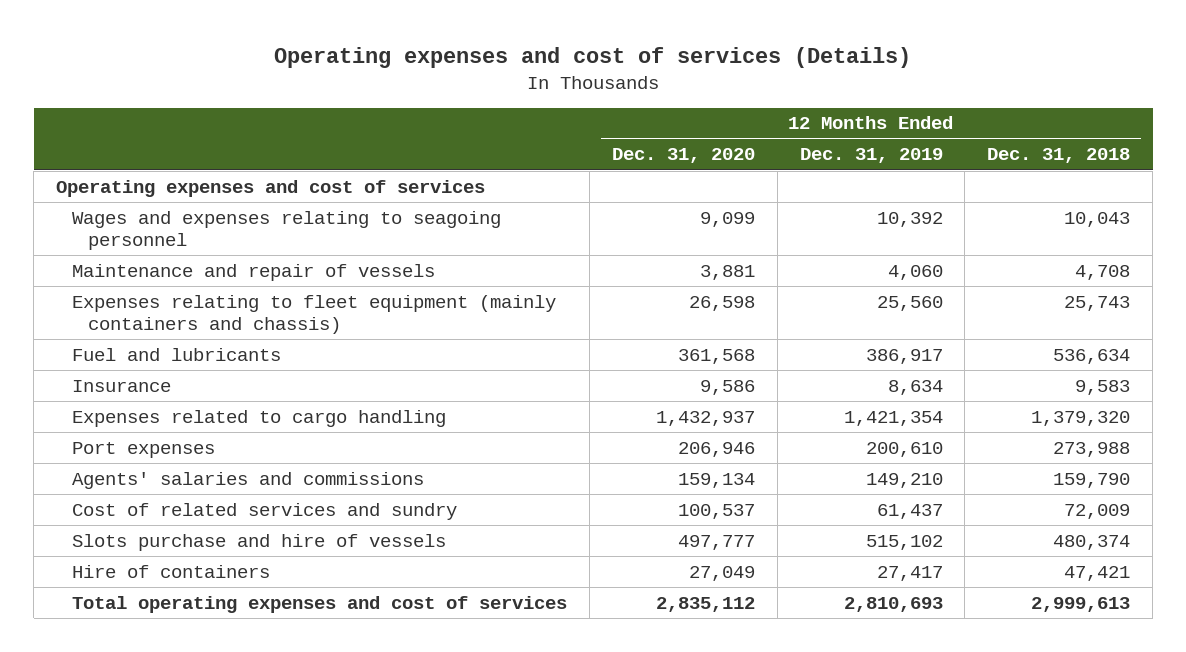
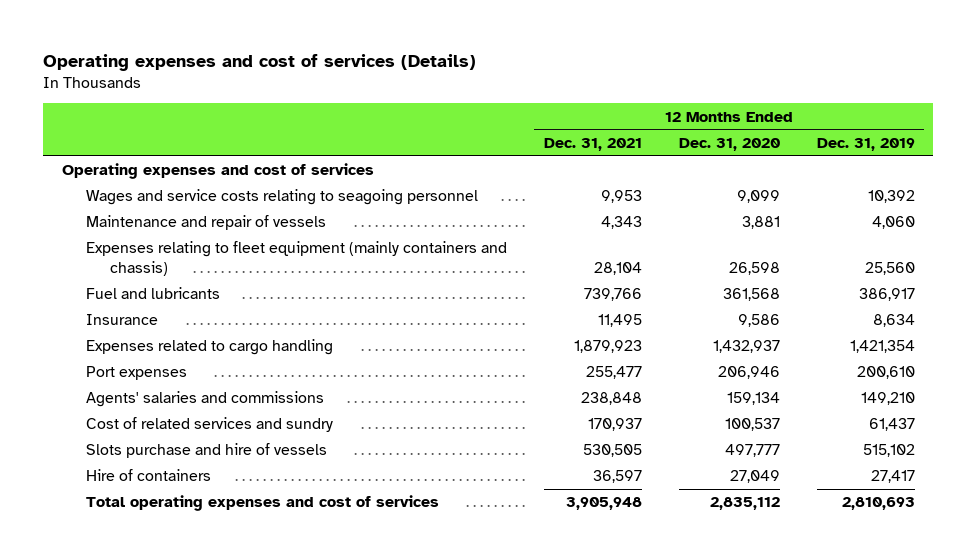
- | 12 Months Ended Dec. 31, 2020 | 12 Months Ended Dec. 31, 2019 | 12 Months Ended Dec. 31, 2018
+ | 12 Months Ended Dec. 31, 2021 | 12 Months Ended Dec. 31, 2020 | 12 Months Ended Dec. 31, 2019
- Wages and expenses relating to seagoing personnel | 9,099 | 10,392 | 10,043
+ Wages and service costs relating to seagoing personnel | 9,953 | 9,099 | 10,392

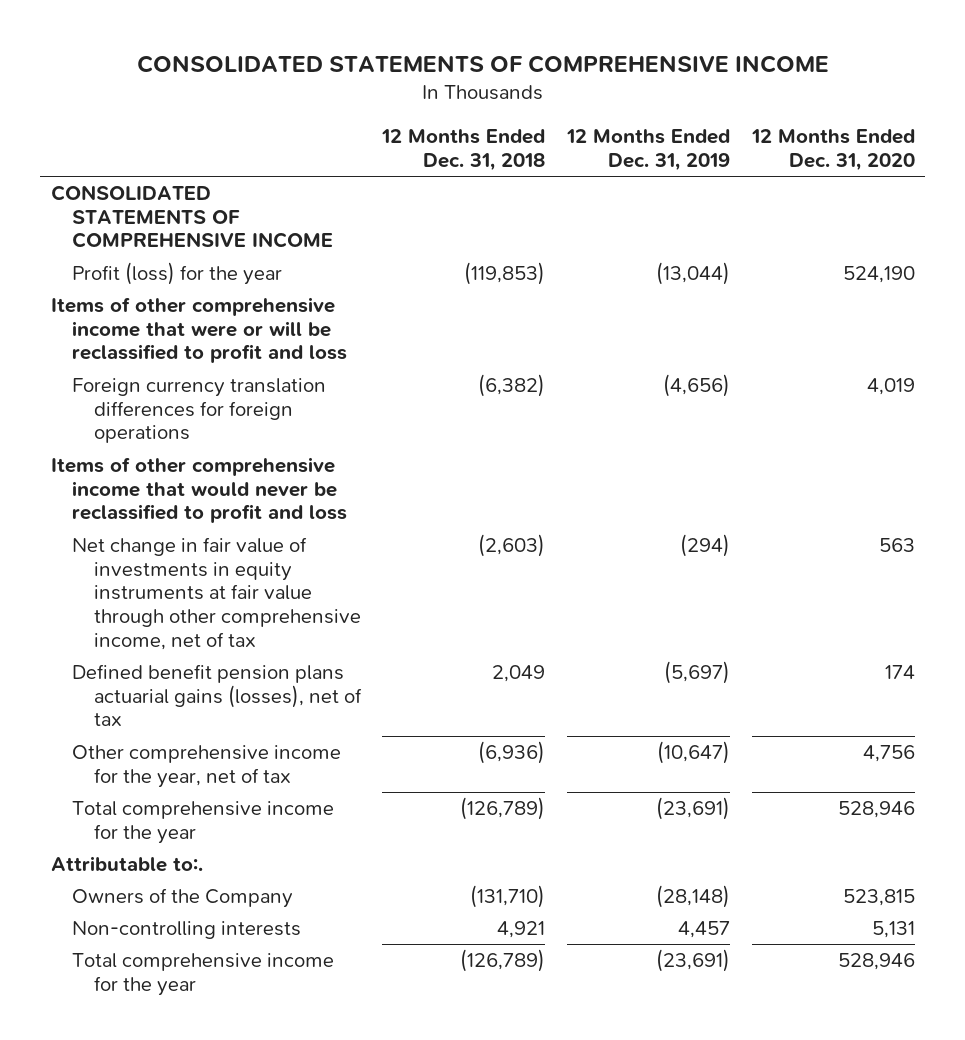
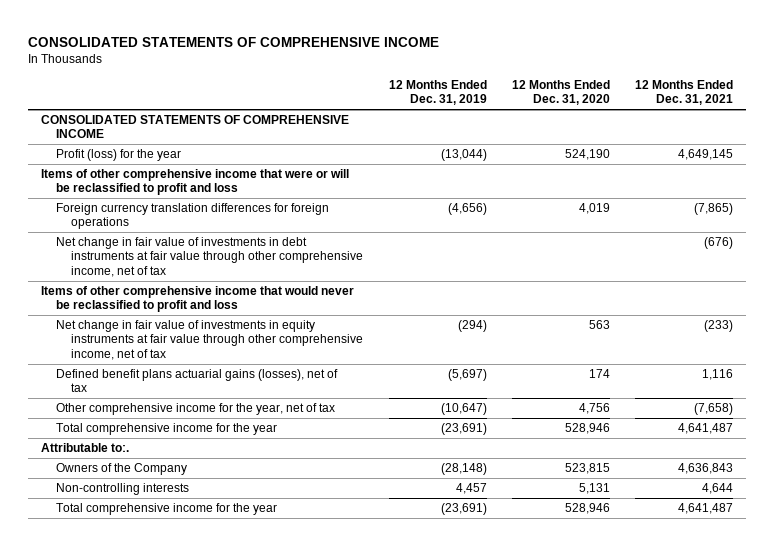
- | 12 Months Ended Dec. 31, 2018 | 12 Months Ended Dec. 31, 2019 | 12 Months Ended Dec. 31, 2020
+ | 12 Months Ended Dec. 31, 2019 | 12 Months Ended Dec. 31, 2020 | 12 Months Ended Dec. 31, 2021
+ Net change in fair value of investments in debt instruments at fair value through other comprehensive income, net of tax | | | (676)
- Defined benefit pension plans actuarial gains (losses), net of tax | 2,049 | (5,697) | 174
+ Defined benefit plans actuarial gains (losses), net of tax | (5,697) | 174 | 1,116

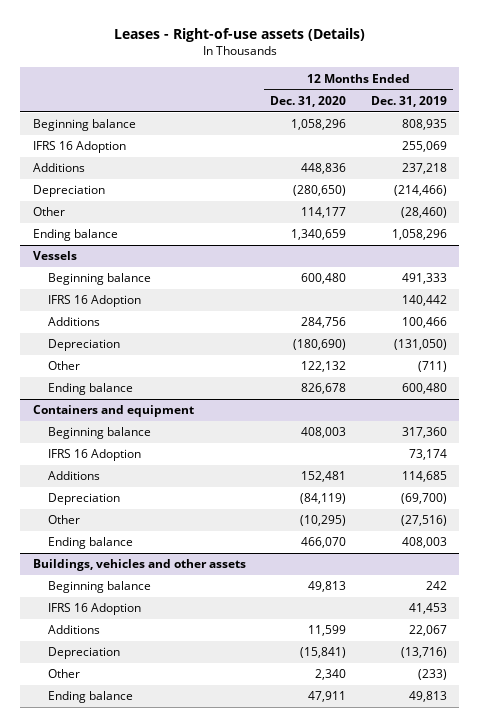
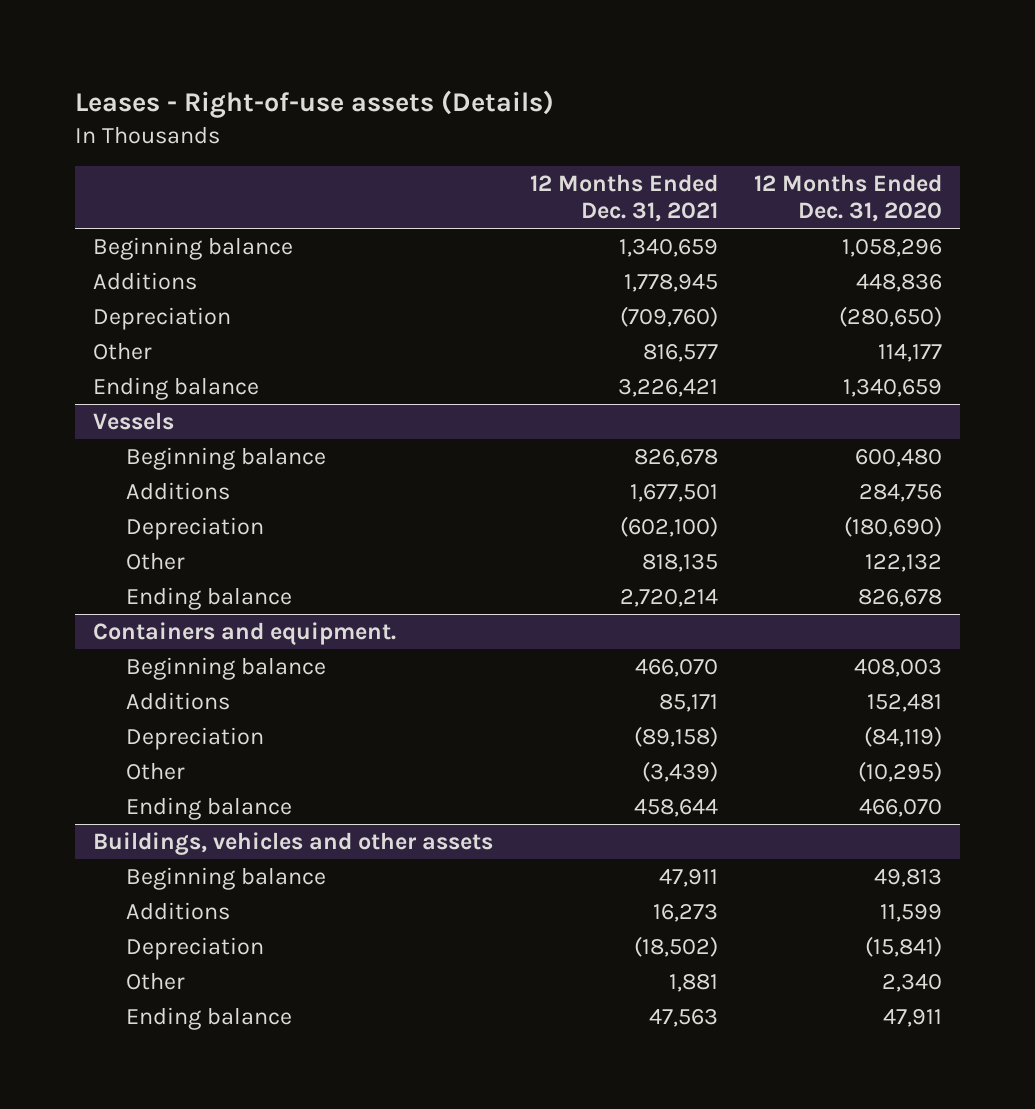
- | 12 Months Ended Dec. 31, 2020 | 12 Months Ended Dec. 31, 2019
+ | 12 Months Ended Dec. 31, 2021 | 12 Months Ended Dec. 31, 2020
- IFRS 16 Adoption | | 255,069
@ Vessels
- IFRS 16 Adoption | | 140,442
- Containers and equipment
+ Containers and equipment.
- IFRS 16 Adoption | | 73,174
@ Buildings, vehicles and other assets
- IFRS 16 Adoption | | 41,453

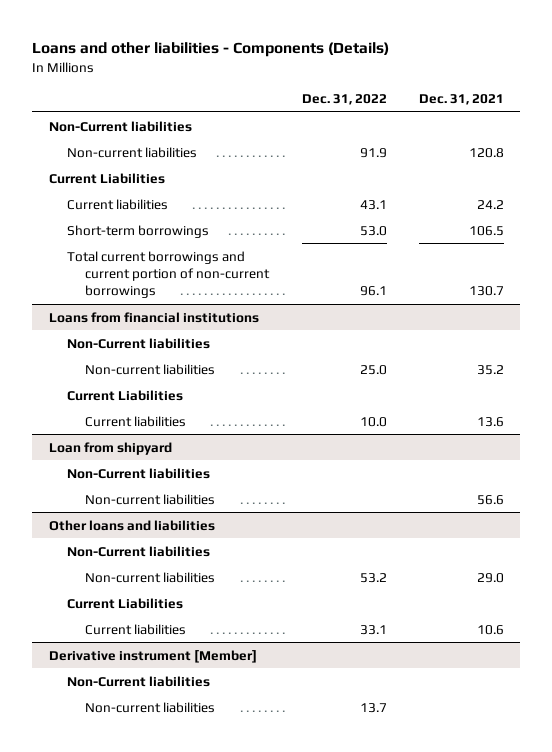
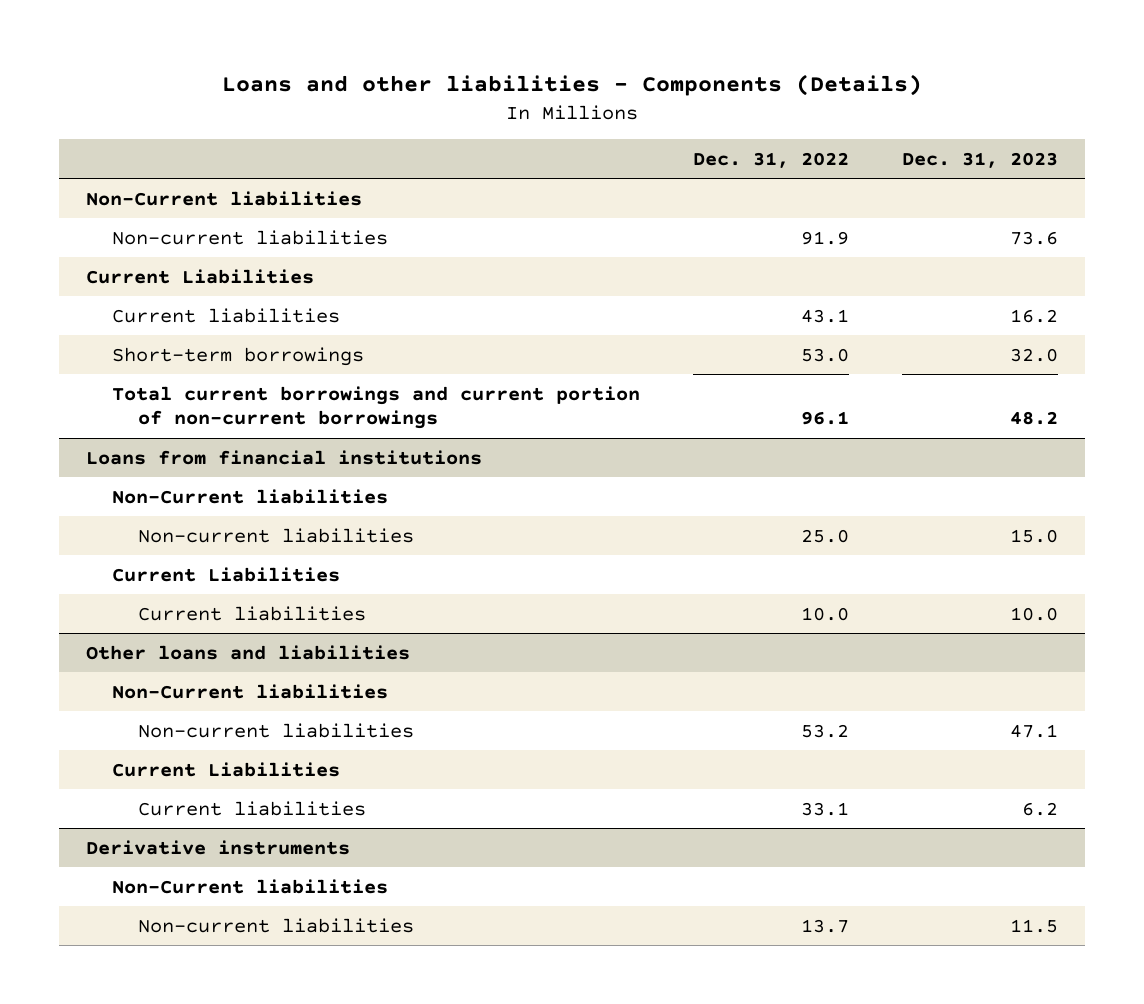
- | Dec. 31, 2022 | Dec. 31, 2021
+ | Dec. 31, 2022 | Dec. 31, 2023
- Loan from shipyard
- Non-Current liabilities
- Non-current liabilities | | 56.6
- Derivative instrument [Member]
+ Derivative instruments

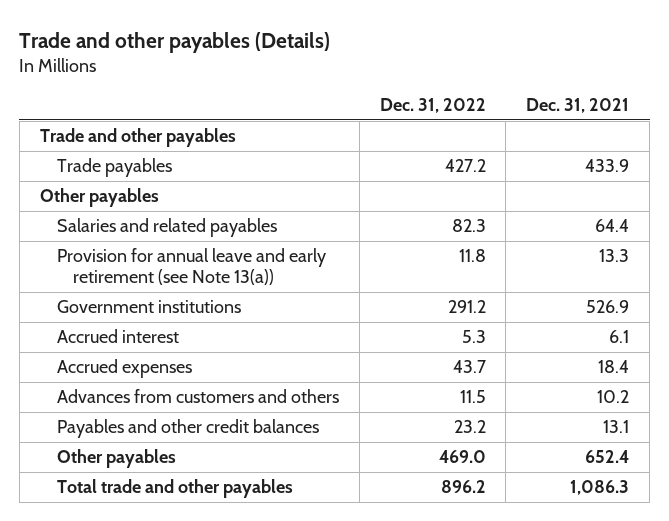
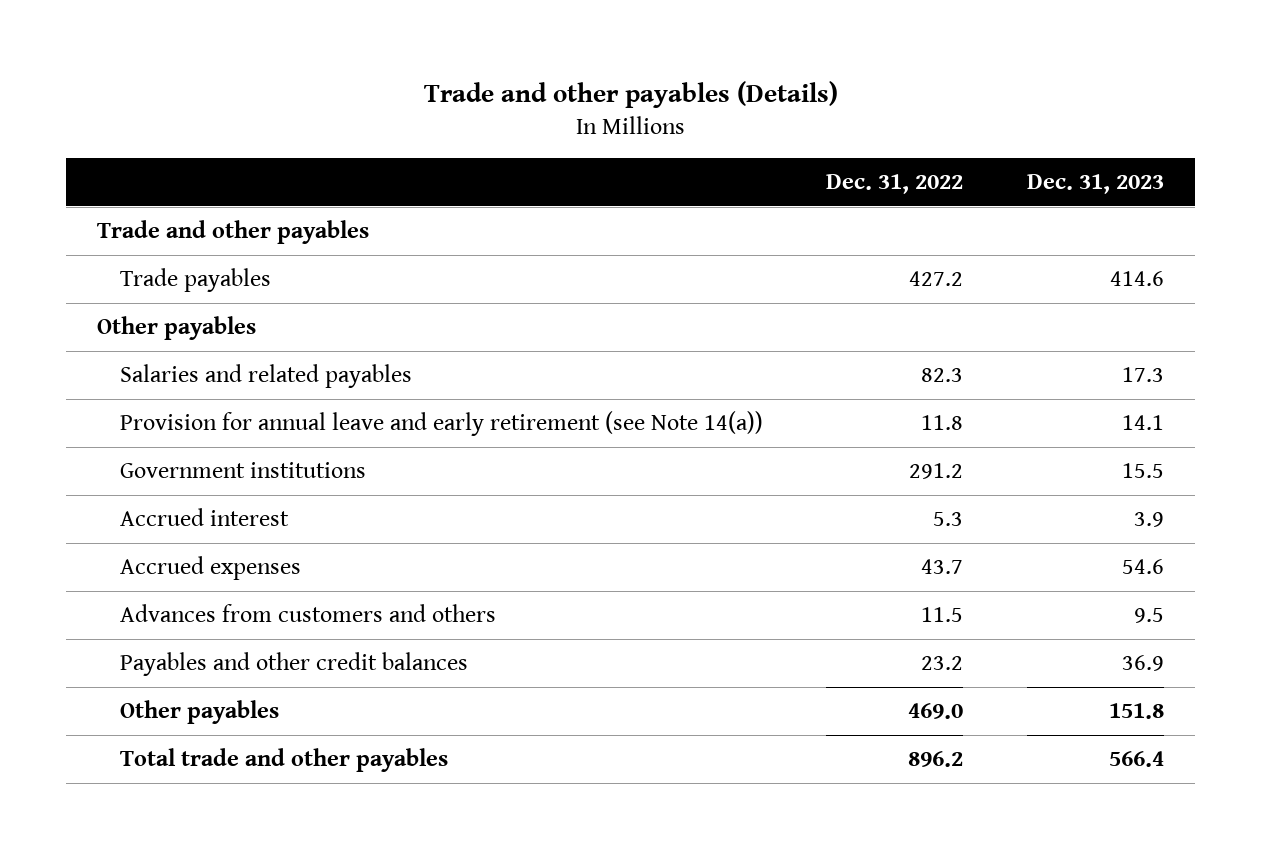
- | Dec. 31, 2022 | Dec. 31, 2021
+ | Dec. 31, 2022 | Dec. 31, 2023
- Provision for annual leave and early retirement (see Note 13(a)) | 11.8 | 13.3
+ Provision for annual leave and early retirement (see Note 14(a)) | 11.8 | 14.1

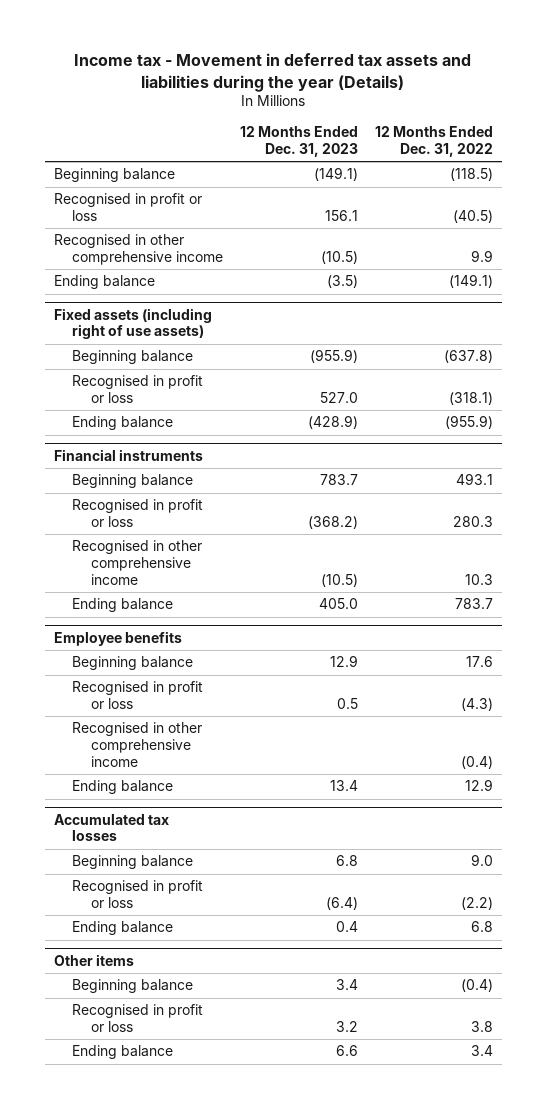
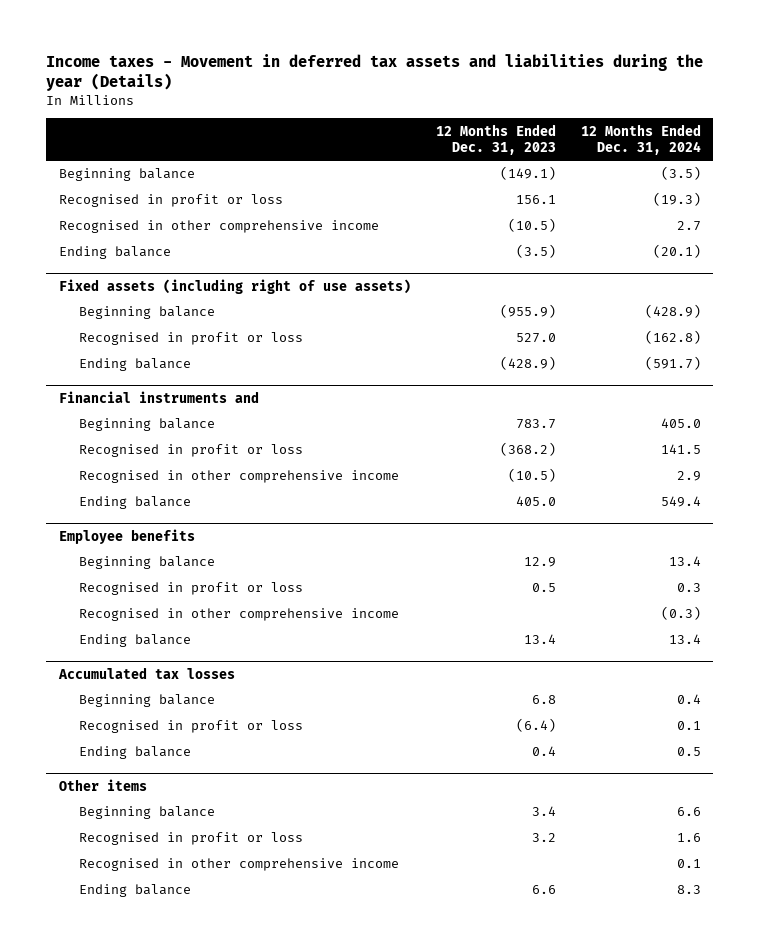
- Income tax - Movement in deferred tax assets and liabilities during the year (Details)
+ Income taxes - Movement in deferred tax assets and liabilities during the year (Details)
- | 12 Months Ended Dec. 31, 2023 | 12 Months Ended Dec. 31, 2022
+ | 12 Months Ended Dec. 31, 2023 | 12 Months Ended Dec. 31, 2024
- Financial instruments
+ Financial instruments and
@ Other items
+ Recognised in other comprehensive income | | 0.1

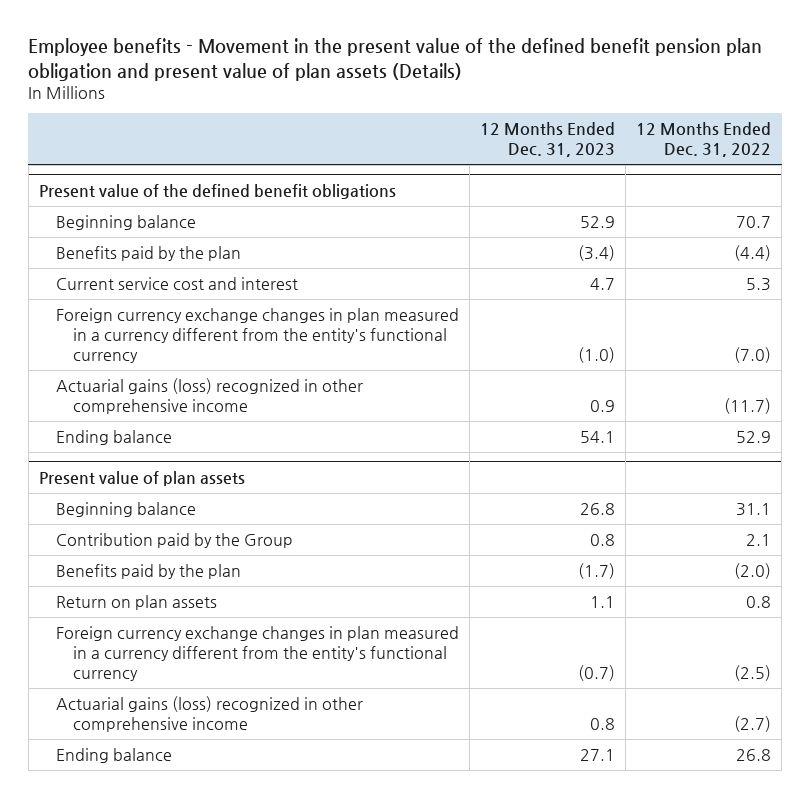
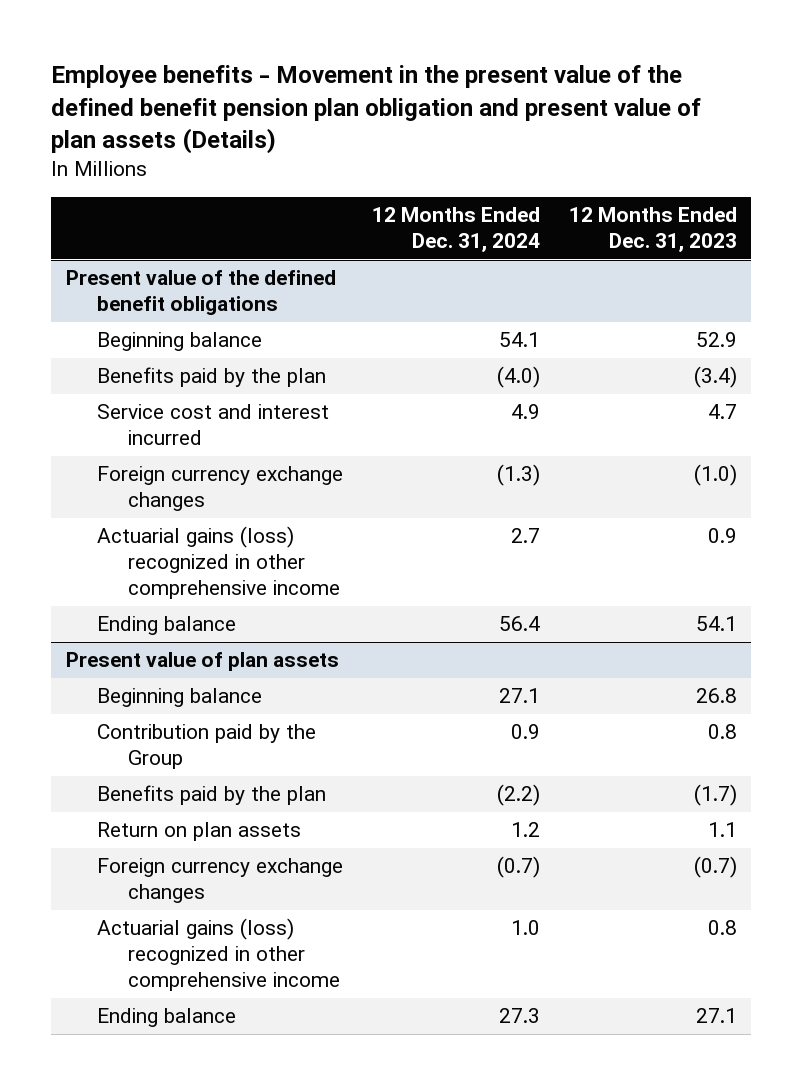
- | 12 Months Ended Dec. 31, 2023 | 12 Months Ended Dec. 31, 2022
+ | 12 Months Ended Dec. 31, 2024 | 12 Months Ended Dec. 31, 2023
@ Present value of the defined benefit obligations
- Current service cost and interest | 4.7 | 5.3
- Foreign currency exchange changes in plan measured in a currency different from the entity's functional currency | (1.0) | (7.0)
+ Service cost and interest incurred | 4.9 | 4.7
+ Foreign currency exchange changes | (1.3) | (1.0)
@ Present value of plan assets
- Foreign currency exchange changes in plan measured in a currency different from the entity's functional currency | (0.7) | (2.5)
+ Foreign currency exchange changes | (0.7) | (0.7)

